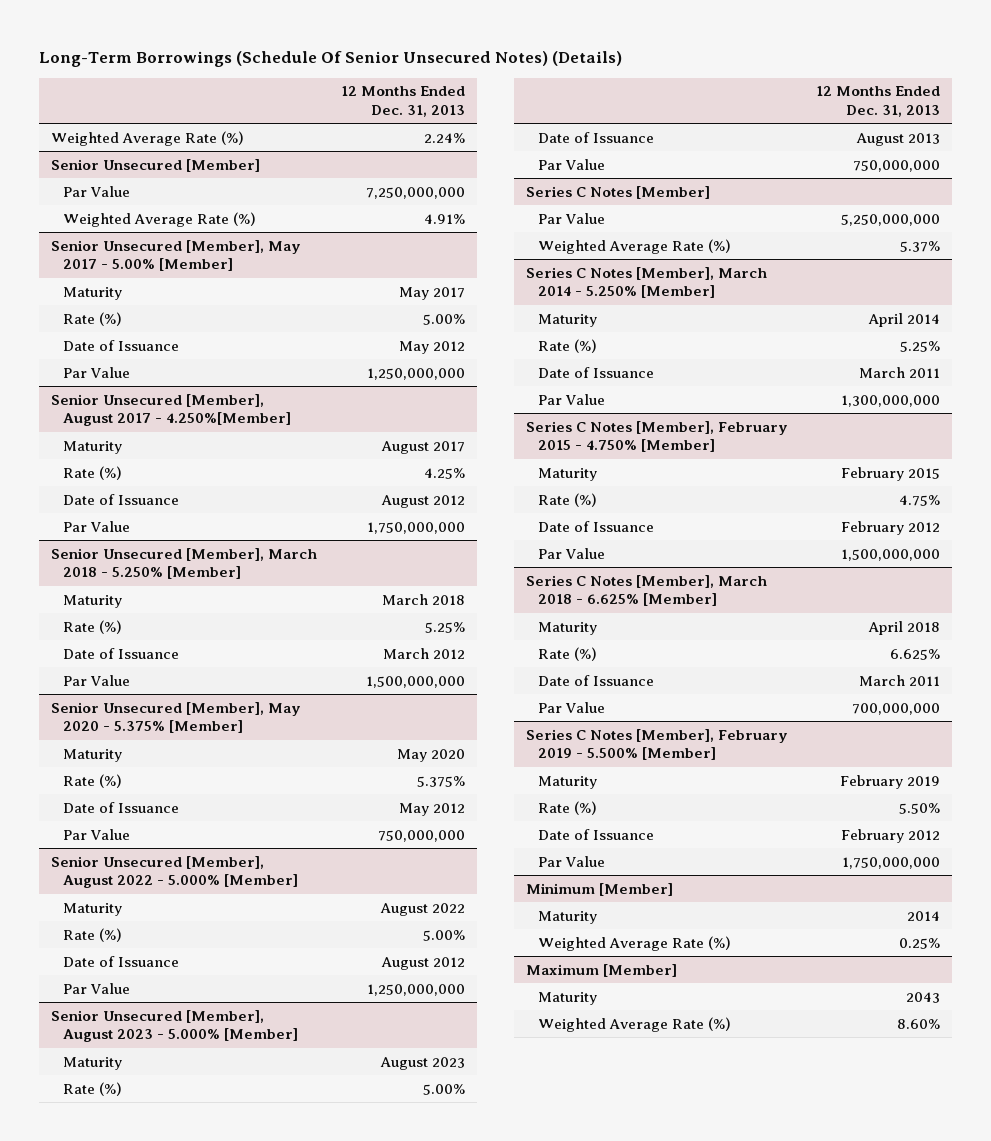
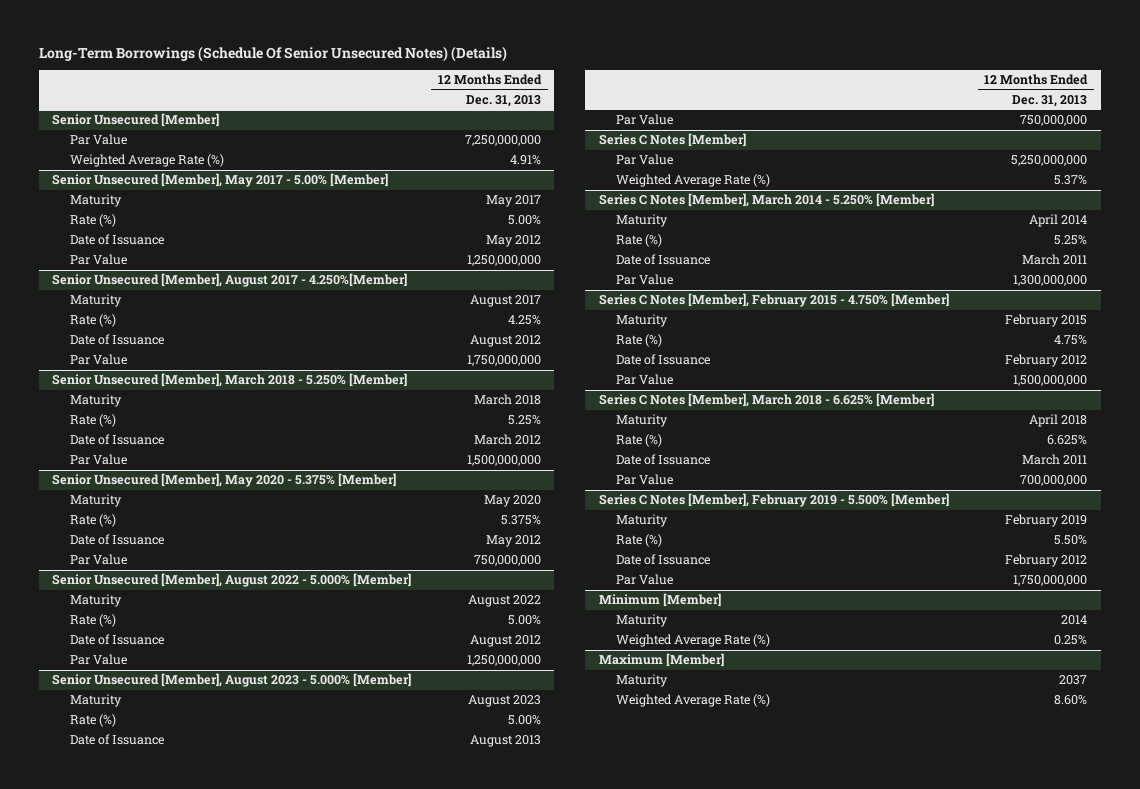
- Weighted Average Rate (%) | 2.24%
@ Maximum [Member]
- Maturity | 2043
+ Maturity | 2037

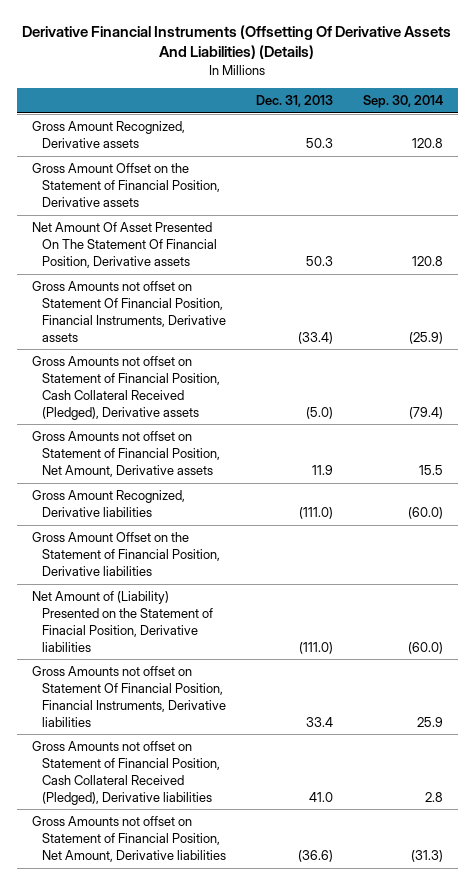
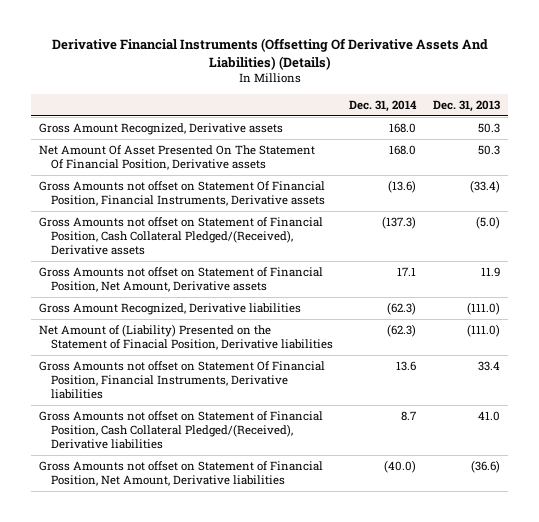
- | Dec. 31, 2013 | Sep. 30, 2014
+ | Dec. 31, 2014 | Dec. 31, 2013
- Gross Amount Offset on the Statement of Financial Position, Derivative assets
- Gross Amounts not offset on Statement of Financial Position, Cash Collateral Received (Pledged), Derivative assets | (5.0) | (79.4)
+ Gross Amounts not offset on Statement of Financial Position, Cash Collateral Pledged/(Received), Derivative assets | (137.3) | (5.0)
- Gross Amount Offset on the Statement of Financial Position, Derivative liabilities
- Gross Amounts not offset on Statement of Financial Position, Cash Collateral Received (Pledged), Derivative liabilities | 41.0 | 2.8
+ Gross Amounts not offset on Statement of Financial Position, Cash Collateral Pledged/(Received), Derivative liabilities | 8.7 | 41.0

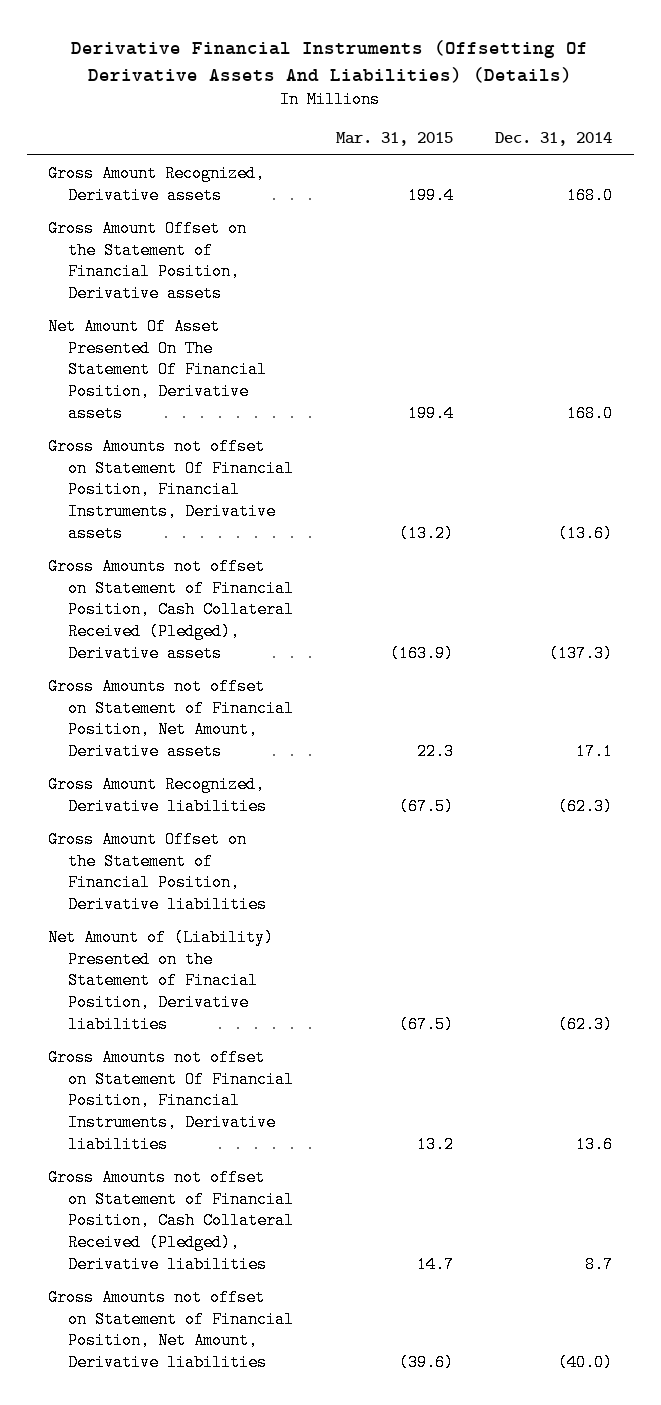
- | Dec. 31, 2014 | Dec. 31, 2013
+ | Mar. 31, 2015 | Dec. 31, 2014
+ Gross Amount Offset on the Statement of Financial Position, Derivative assets
- Gross Amounts not offset on Statement of Financial Position, Cash Collateral Pledged/(Received), Derivative assets | (137.3) | (5.0)
+ Gross Amounts not offset on Statement of Financial Position, Cash Collateral Received (Pledged), Derivative assets | (163.9) | (137.3)
+ Gross Amount Offset on the Statement of Financial Position, Derivative liabilities
- Gross Amounts not offset on Statement of Financial Position, Cash Collateral Pledged/(Received), Derivative liabilities | 8.7 | 41.0
+ Gross Amounts not offset on Statement of Financial Position, Cash Collateral Received (Pledged), Derivative liabilities | 14.7 | 8.7

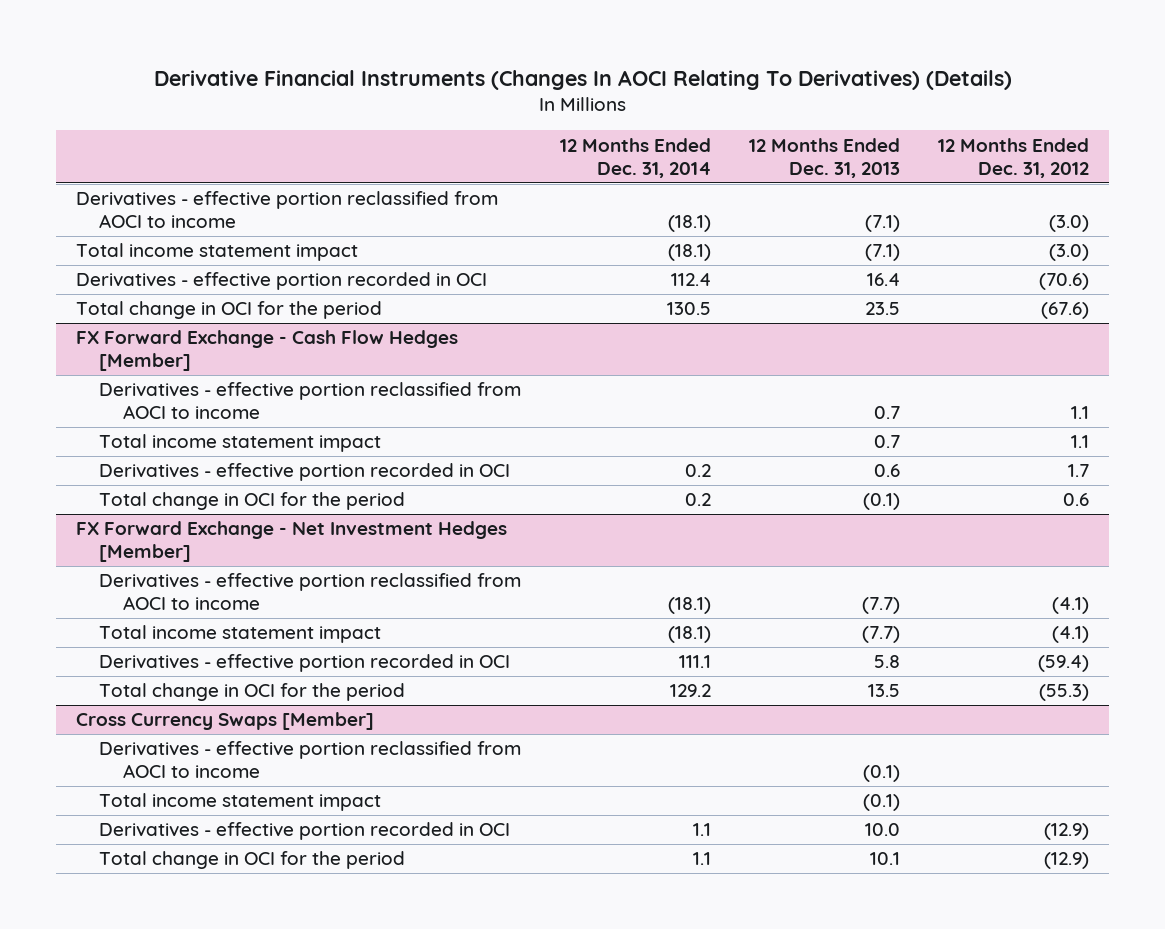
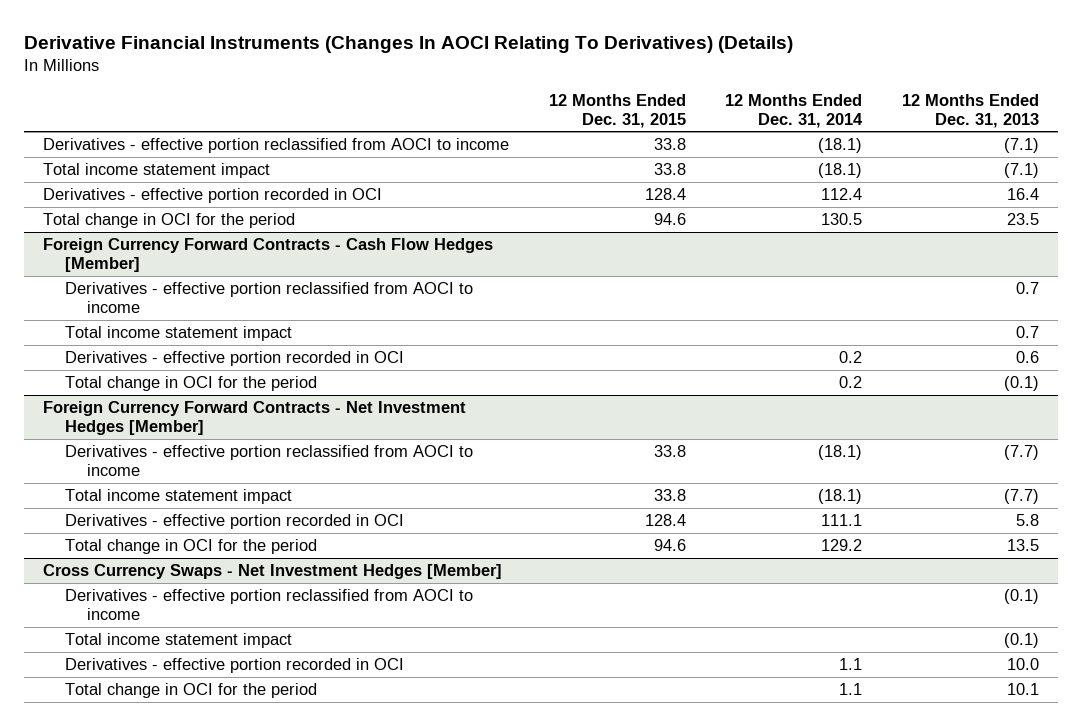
- | 12 Months Ended Dec. 31, 2014 | 12 Months Ended Dec. 31, 2013 | 12 Months Ended Dec. 31, 2012
+ | 12 Months Ended Dec. 31, 2015 | 12 Months Ended Dec. 31, 2014 | 12 Months Ended Dec. 31, 2013
- FX Forward Exchange - Cash Flow Hedges [Member]
+ Foreign Currency Forward Contracts - Cash Flow Hedges [Member]
- FX Forward Exchange - Net Investment Hedges [Member]
+ Foreign Currency Forward Contracts - Net Investment Hedges [Member]
- Cross Currency Swaps [Member]
+ Cross Currency Swaps - Net Investment Hedges [Member]

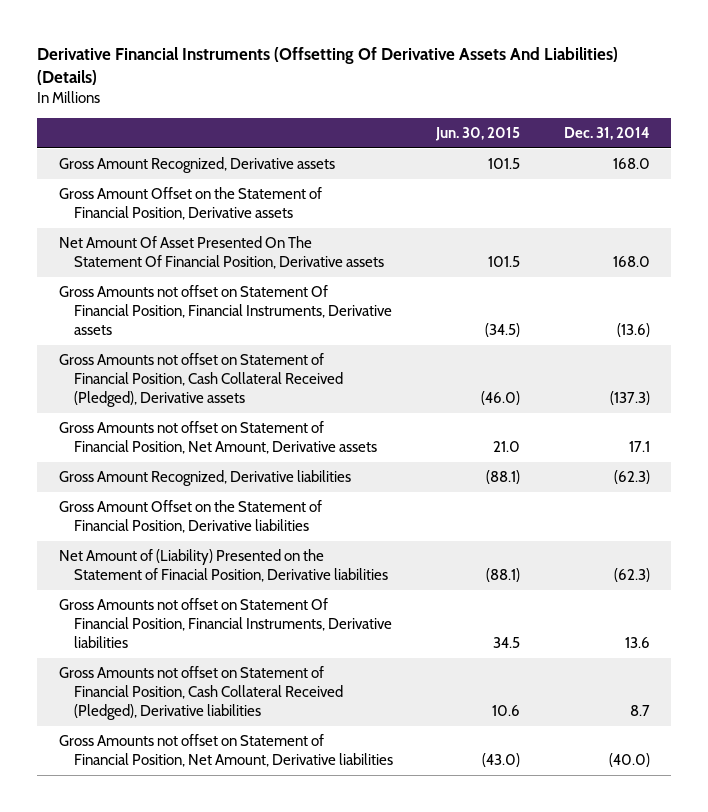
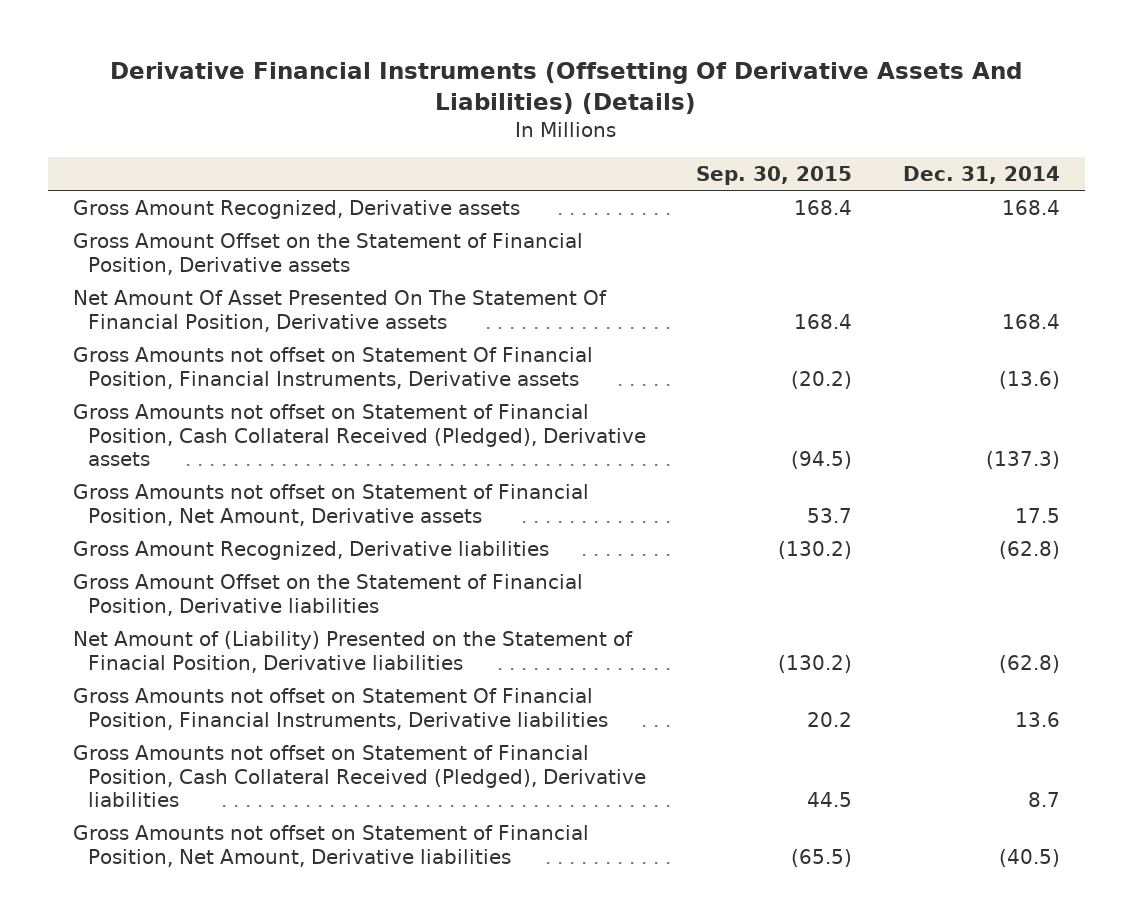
- | Jun. 30, 2015 | Dec. 31, 2014
+ | Sep. 30, 2015 | Dec. 31, 2014
- Gross Amount Recognized, Derivative assets | 101.5 | 168.0
+ Gross Amount Recognized, Derivative assets | 168.4 | 168.4
- Net Amount Of Asset Presented On The Statement Of Financial Position, Derivative assets | 101.5 | 168.0
+ Net Amount Of Asset Presented On The Statement Of Financial Position, Derivative assets | 168.4 | 168.4
- Gross Amounts not offset on Statement of Financial Position, Net Amount, Derivative assets | 21.0 | 17.1
- Gross Amount Recognized, Derivative liabilities | (88.1) | (62.3)
+ Gross Amounts not offset on Statement of Financial Position, Net Amount, Derivative assets | 53.7 | 17.5
+ Gross Amount Recognized, Derivative liabilities | (130.2) | (62.8)
- Net Amount of (Liability) Presented on the Statement of Finacial Position, Derivative liabilities | (88.1) | (62.3)
+ Net Amount of (Liability) Presented on the Statement of Finacial Position, Derivative liabilities | (130.2) | (62.8)
- Gross Amounts not offset on Statement of Financial Position, Net Amount, Derivative liabilities | (43.0) | (40.0)
+ Gross Amounts not offset on Statement of Financial Position, Net Amount, Derivative liabilities | (65.5) | (40.5)

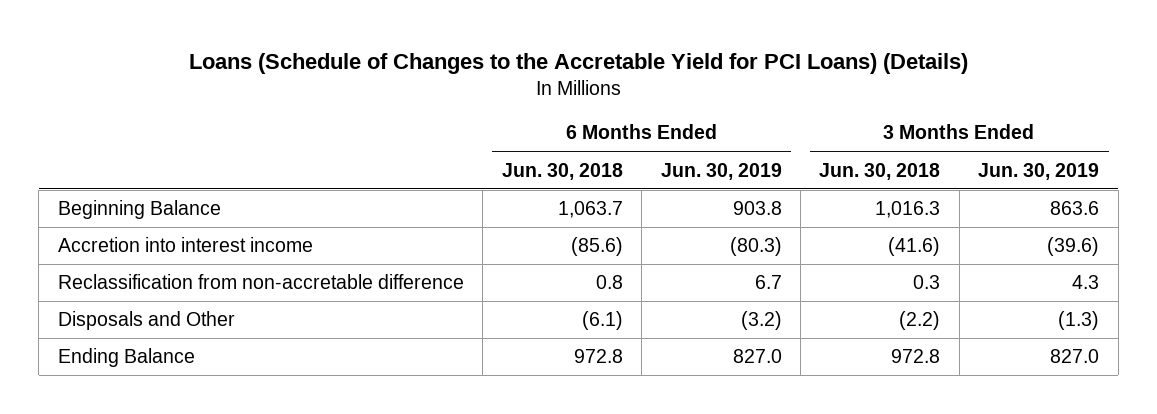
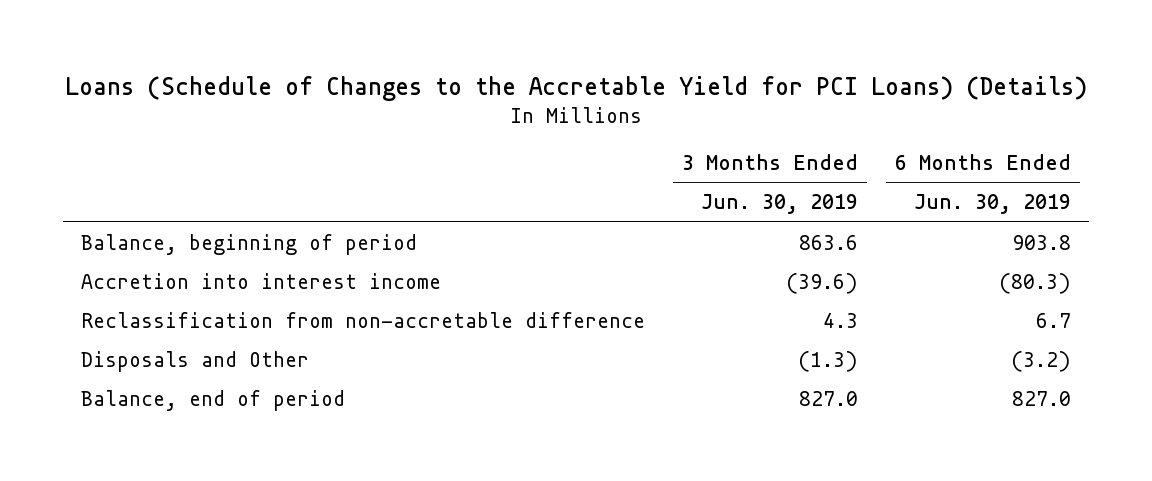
- | 6 Months Ended Jun. 30, 2018 | 6 Months Ended Jun. 30, 2019 | 3 Months Ended Jun. 30, 2018 | 3 Months Ended Jun. 30, 2019
+ | 3 Months Ended Jun. 30, 2019 | 6 Months Ended Jun. 30, 2019
- Beginning Balance | 1,063.7 | 903.8 | 1,016.3 | 863.6
+ Balance, beginning of period | 863.6 | 903.8
- Ending Balance | 972.8 | 827.0 | 972.8 | 827.0
+ Balance, end of period | 827.0 | 827.0

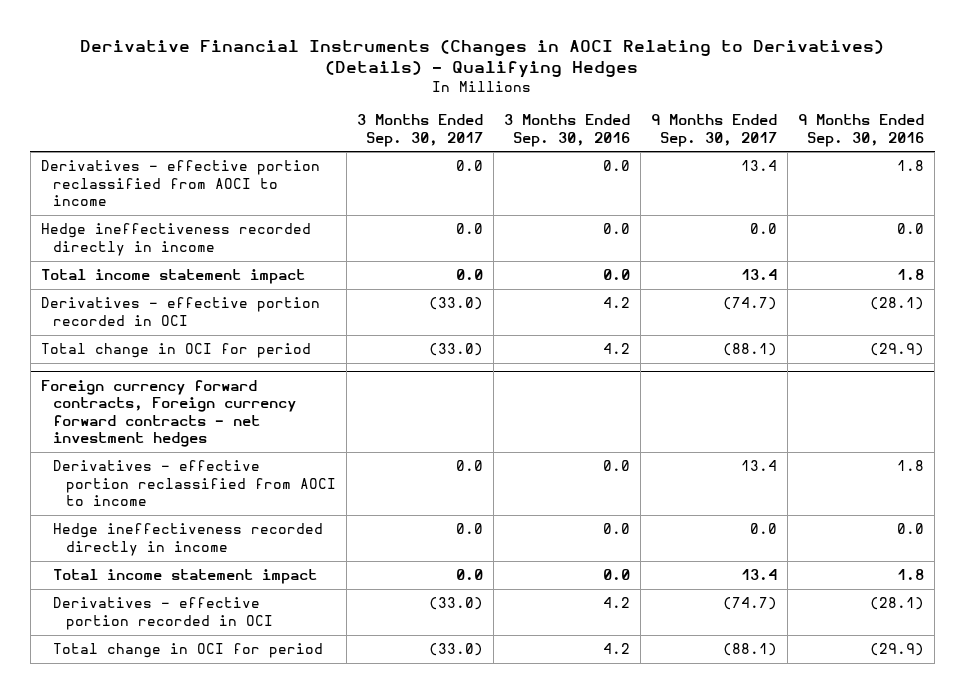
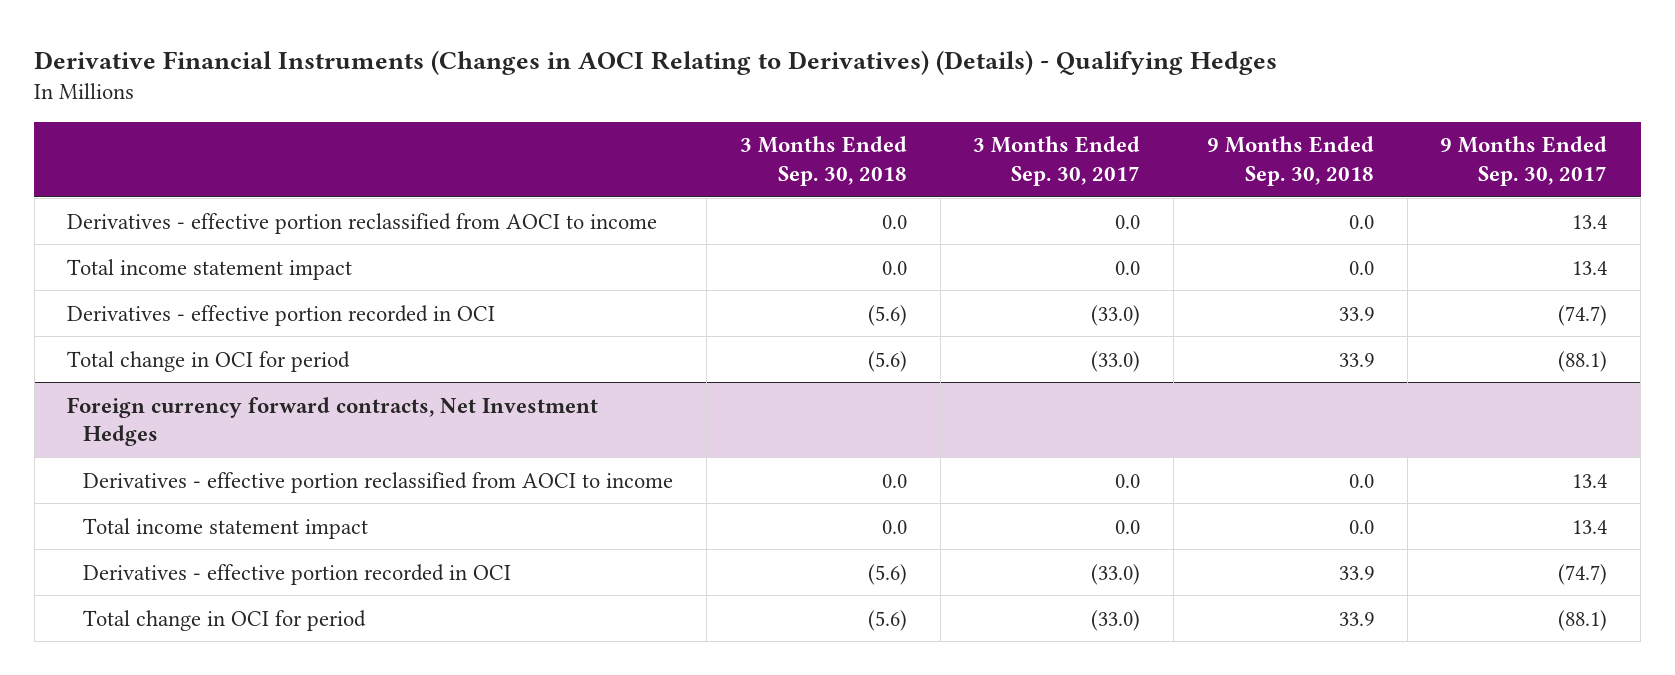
- | 3 Months Ended Sep. 30, 2017 | 3 Months Ended Sep. 30, 2016 | 9 Months Ended Sep. 30, 2017 | 9 Months Ended Sep. 30, 2016
+ | 3 Months Ended Sep. 30, 2018 | 3 Months Ended Sep. 30, 2017 | 9 Months Ended Sep. 30, 2018 | 9 Months Ended Sep. 30, 2017
- Hedge ineffectiveness recorded directly in income | 0.0 | 0.0 | 0.0 | 0.0
- Foreign currency forward contracts, Foreign currency forward contracts - net investment hedges
+ Foreign currency forward contracts, Net Investment Hedges
- Hedge ineffectiveness recorded directly in income | 0.0 | 0.0 | 0.0 | 0.0

